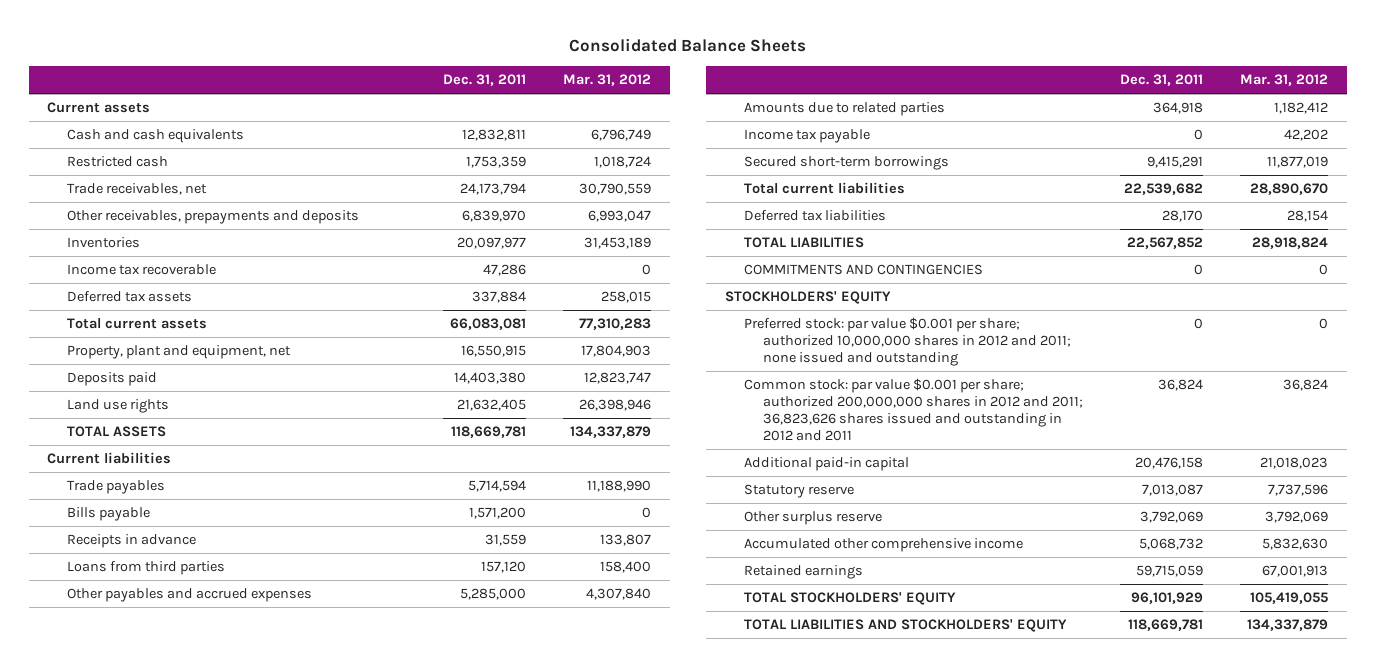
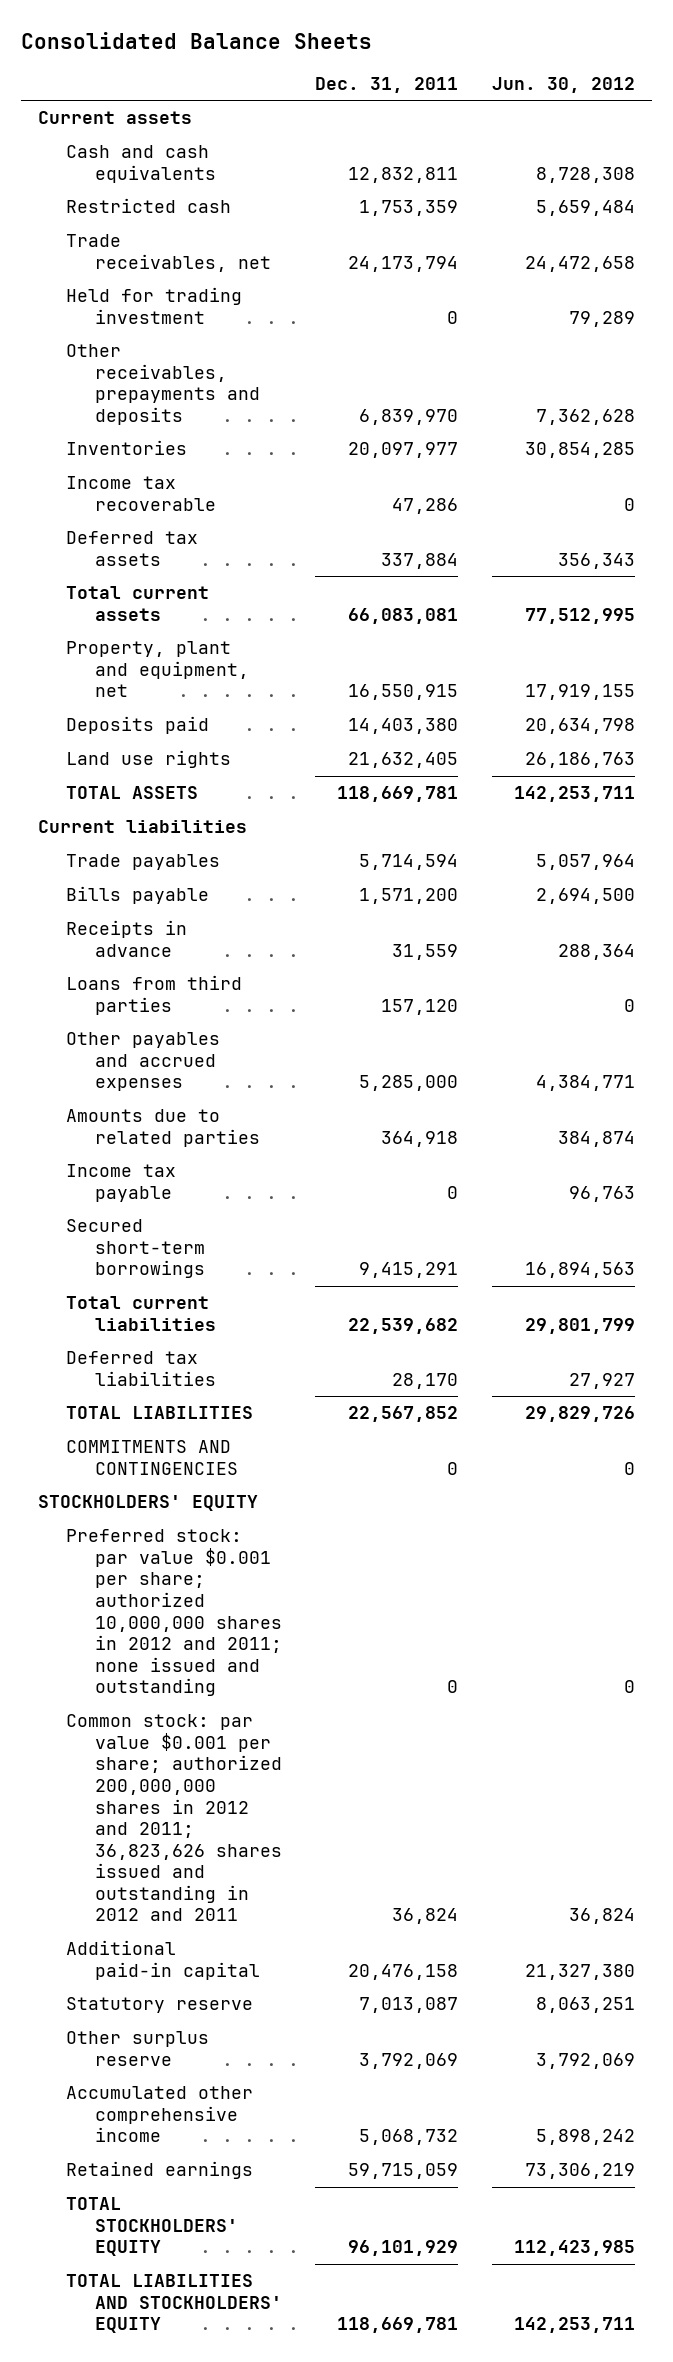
- | Dec. 31, 2011 | Mar. 31, 2012
+ | Dec. 31, 2011 | Jun. 30, 2012
+ Held for trading investment | 0 | 79,289

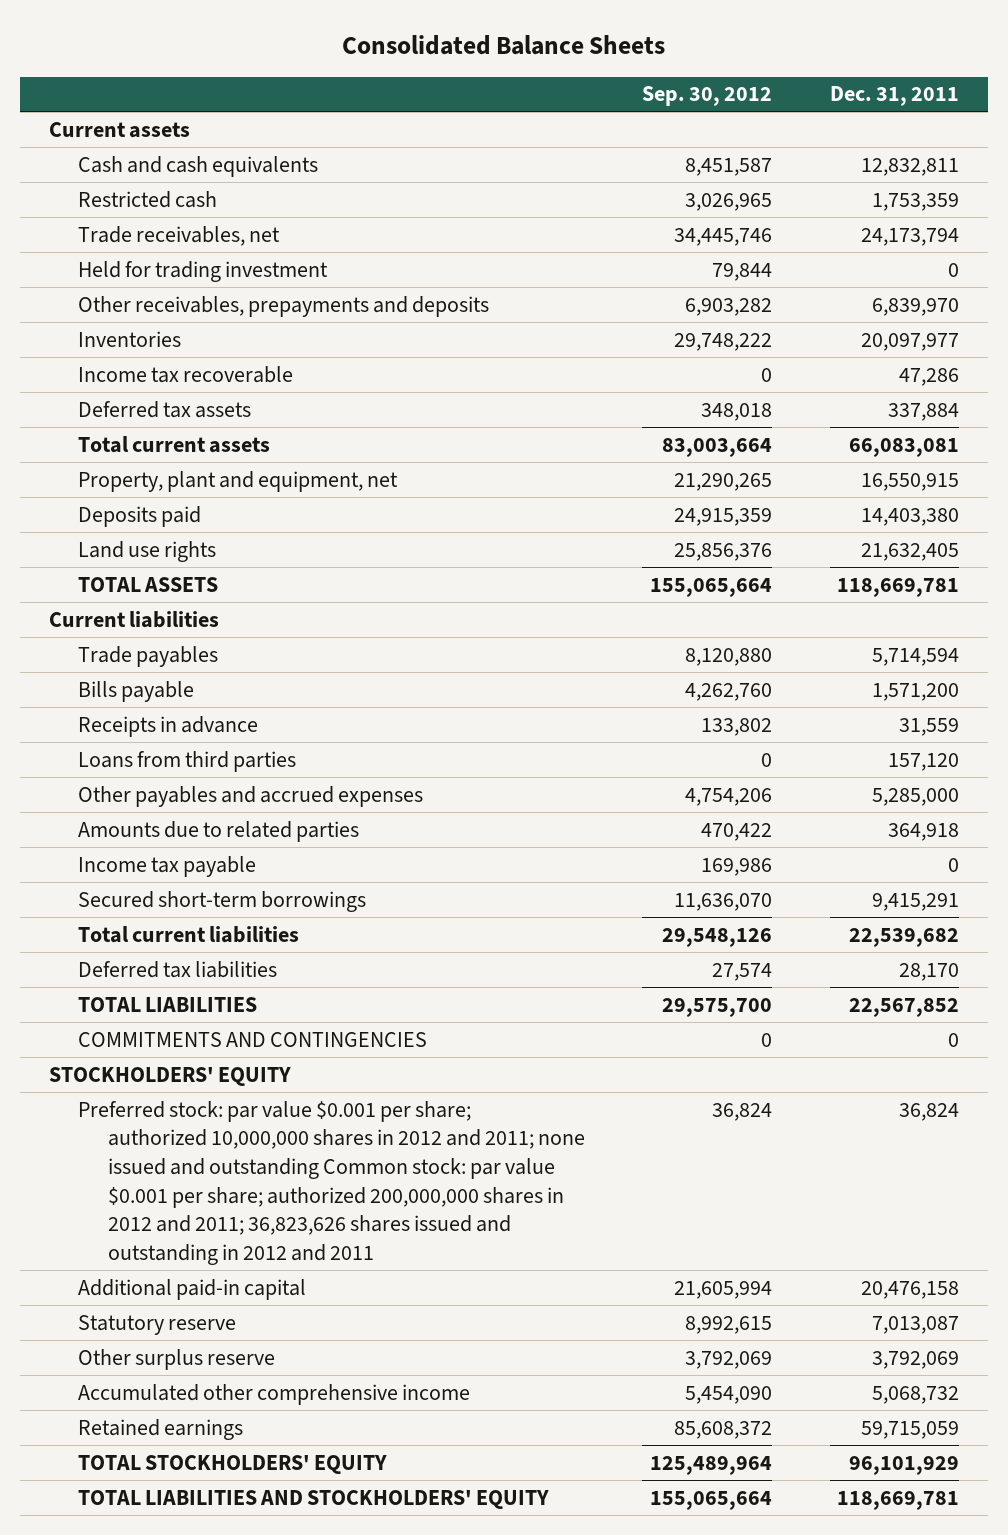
- | Dec. 31, 2011 | Jun. 30, 2012
+ | Sep. 30, 2012 | Dec. 31, 2011
- Preferred stock: par value $0.001 per share; authorized 10,000,000 shares in 2012 and 2011; none issued and outstanding | 0 | 0
- Common stock: par value $0.001 per share; authorized 200,000,000 shares in 2012 and 2011; 36,823,626 shares issued and outstanding in 2012 and 2011 | 36,824 | 36,824
+ Preferred stock: par value $0.001 per share; authorized 10,000,000 shares in 2012 and 2011; none issued and outstanding Common stock: par value $0.001 per share; authorized 200,000,000 shares in 2012 and 2011; 36,823,626 shares issued and outstanding in 2012 and 2011 | 36,824 | 36,824

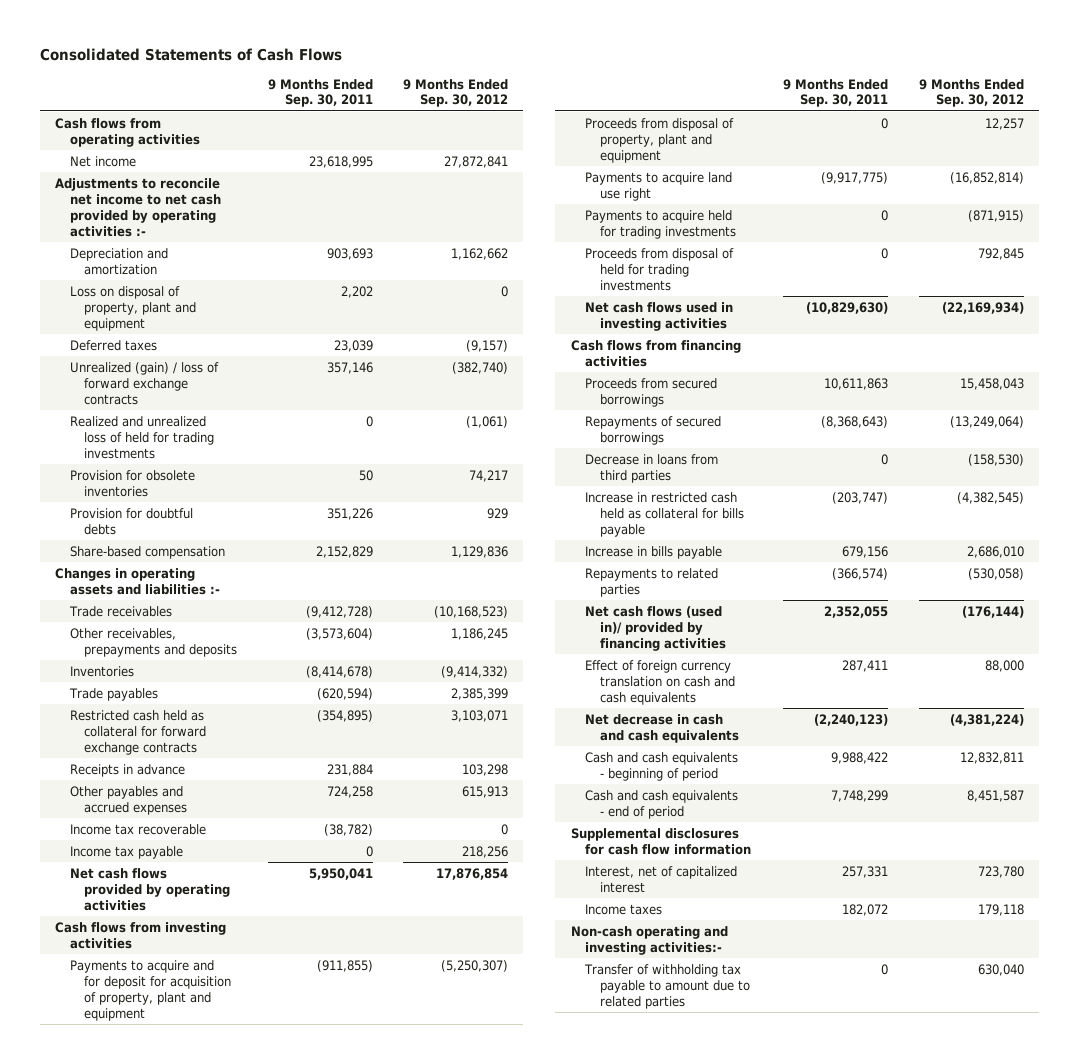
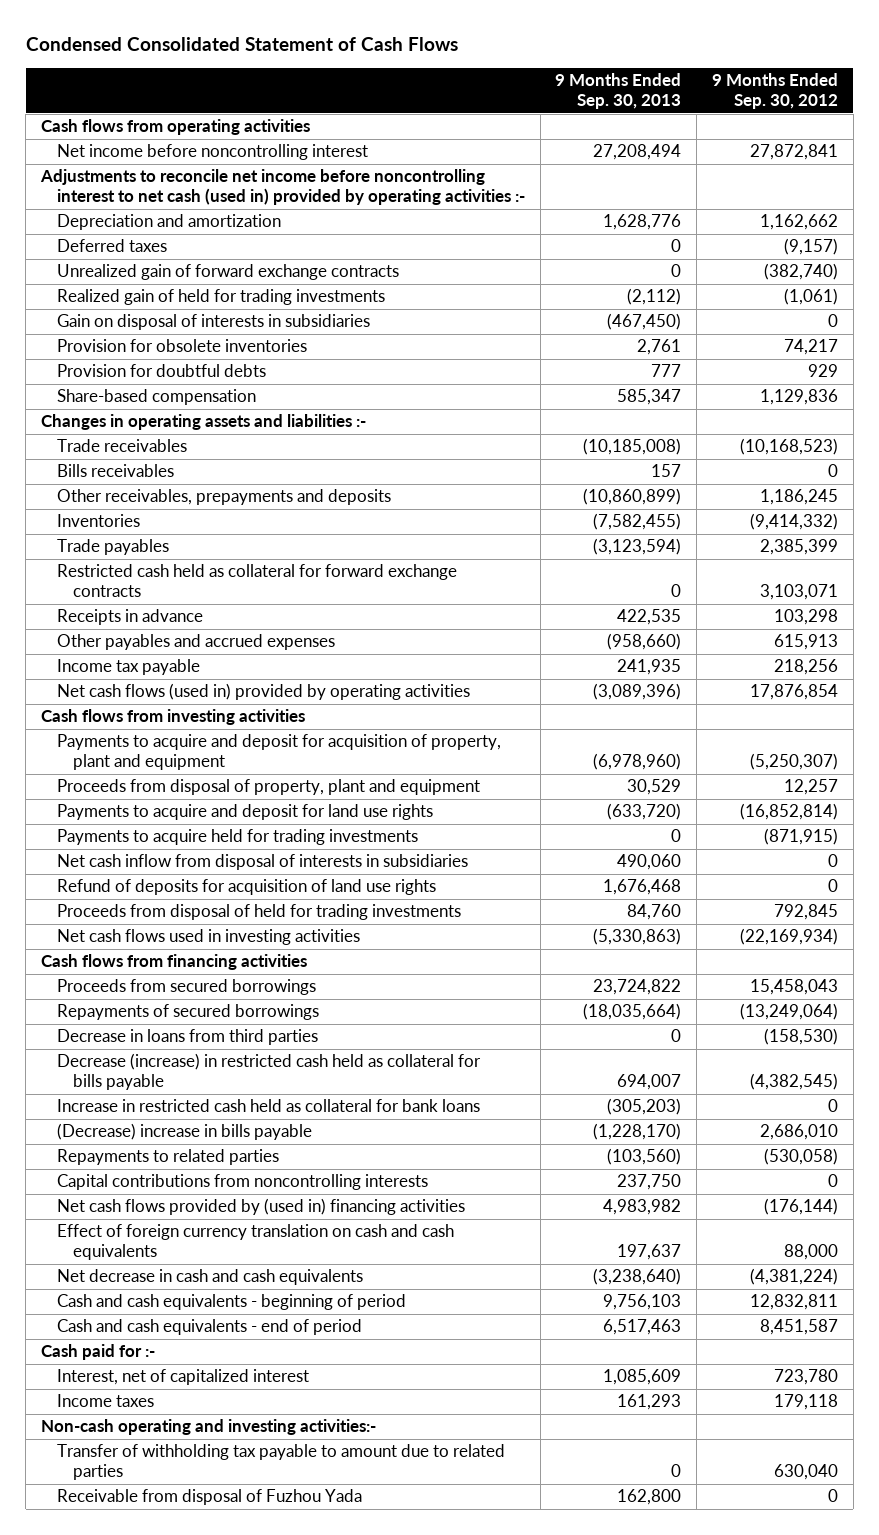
- Consolidated Statements of Cash Flows
+ Condensed Consolidated Statement of Cash Flows
- | 9 Months Ended Sep. 30, 2011 | 9 Months Ended Sep. 30, 2012
+ | 9 Months Ended Sep. 30, 2013 | 9 Months Ended Sep. 30, 2012
- Net income | 23,618,995 | 27,872,841
- Adjustments to reconcile net income to net cash provided by operating activities :-
+ Net income before noncontrolling interest | 27,208,494 | 27,872,841
+ Adjustments to reconcile net income before noncontrolling interest to net cash (used in) provided by operating activities :-
- Loss on disposal of property, plant and equipment | 2,202 | 0
- Unrealized (gain) / loss of forward exchange contracts | 357,146 | (382,740)
- Realized and unrealized loss of held for trading investments | 0 | (1,061)
+ Unrealized gain of forward exchange contracts | 0 | (382,740)
+ Realized gain of held for trading investments | (2,112) | (1,061)
+ Gain on disposal of interests in subsidiaries | (467,450) | 0
+ Bills receivables | 157 | 0
- Income tax recoverable | (38,782) | 0
- Net cash flows provided by operating activities | 5,950,041 | 17,876,854
+ Net cash flows (used in) provided by operating activities | (3,089,396) | 17,876,854
- Payments to acquire and for deposit for acquisition of property, plant and equipment | (911,855) | (5,250,307)
+ Payments to acquire and deposit for acquisition of property, plant and equipment | (6,978,960) | (5,250,307)
- Payments to acquire land use right | (9,917,775) | (16,852,814)
+ Payments to acquire and deposit for land use rights | (633,720) | (16,852,814)
+ Net cash inflow from disposal of interests in subsidiaries | 490,060 | 0
+ Refund of deposits for acquisition of land use rights | 1,676,468 | 0
- Increase in restricted cash held as collateral for bills payable | (203,747) | (4,382,545)
- Increase in bills payable | 679,156 | 2,686,010
+ Decrease (increase) in restricted cash held as collateral for bills payable | 694,007 | (4,382,545)
+ Increase in restricted cash held as collateral for bank loans | (305,203) | 0
+ (Decrease) increase in bills payable | (1,228,170) | 2,686,010
- Net cash flows (used in)/ provided by financing activities | 2,352,055 | (176,144)
+ Capital contributions from noncontrolling interests | 237,750 | 0
+ Net cash flows provided by (used in) financing activities | 4,983,982 | (176,144)
- Supplemental disclosures for cash flow information
+ Cash paid for :-
+ Receivable from disposal of Fuzhou Yada | 162,800 | 0

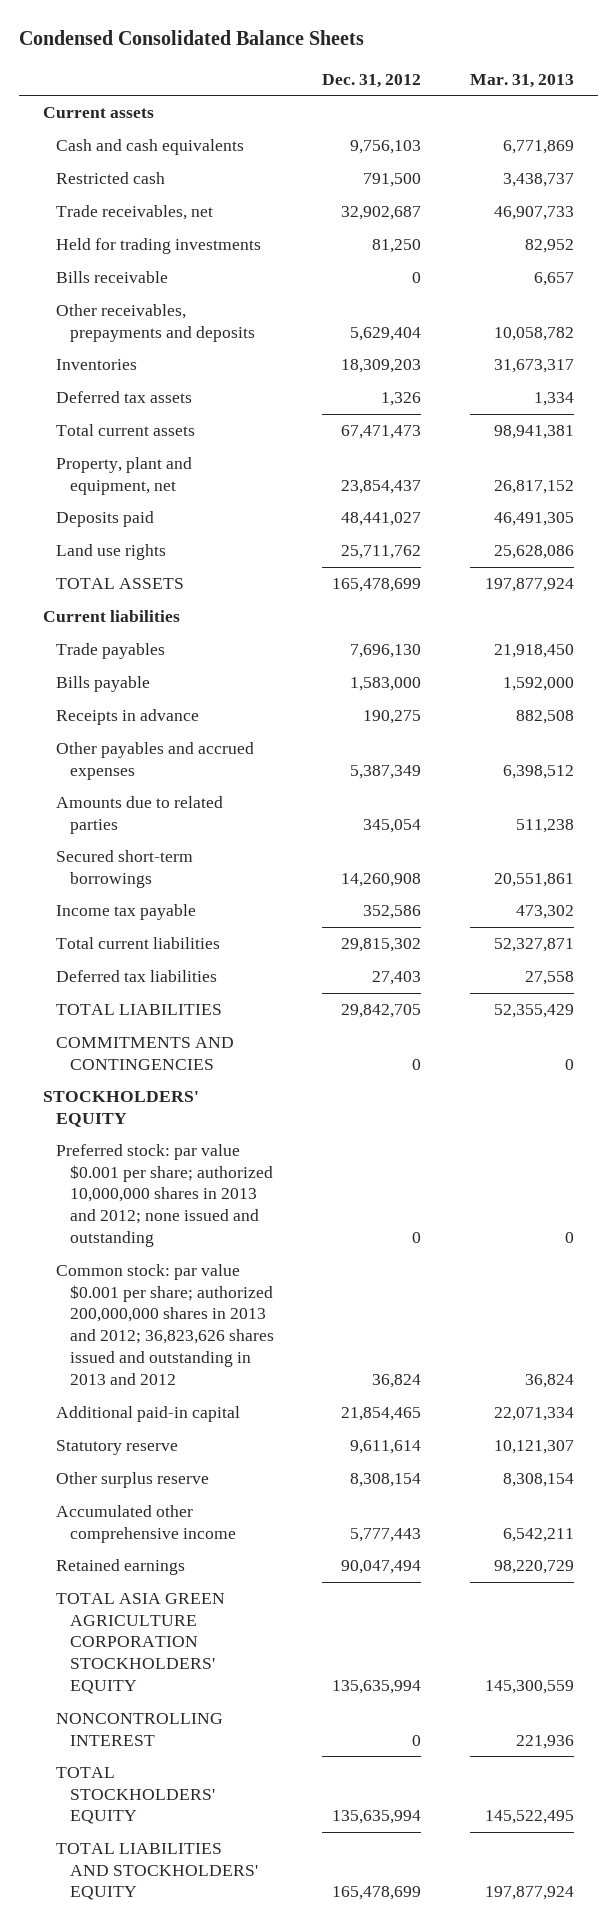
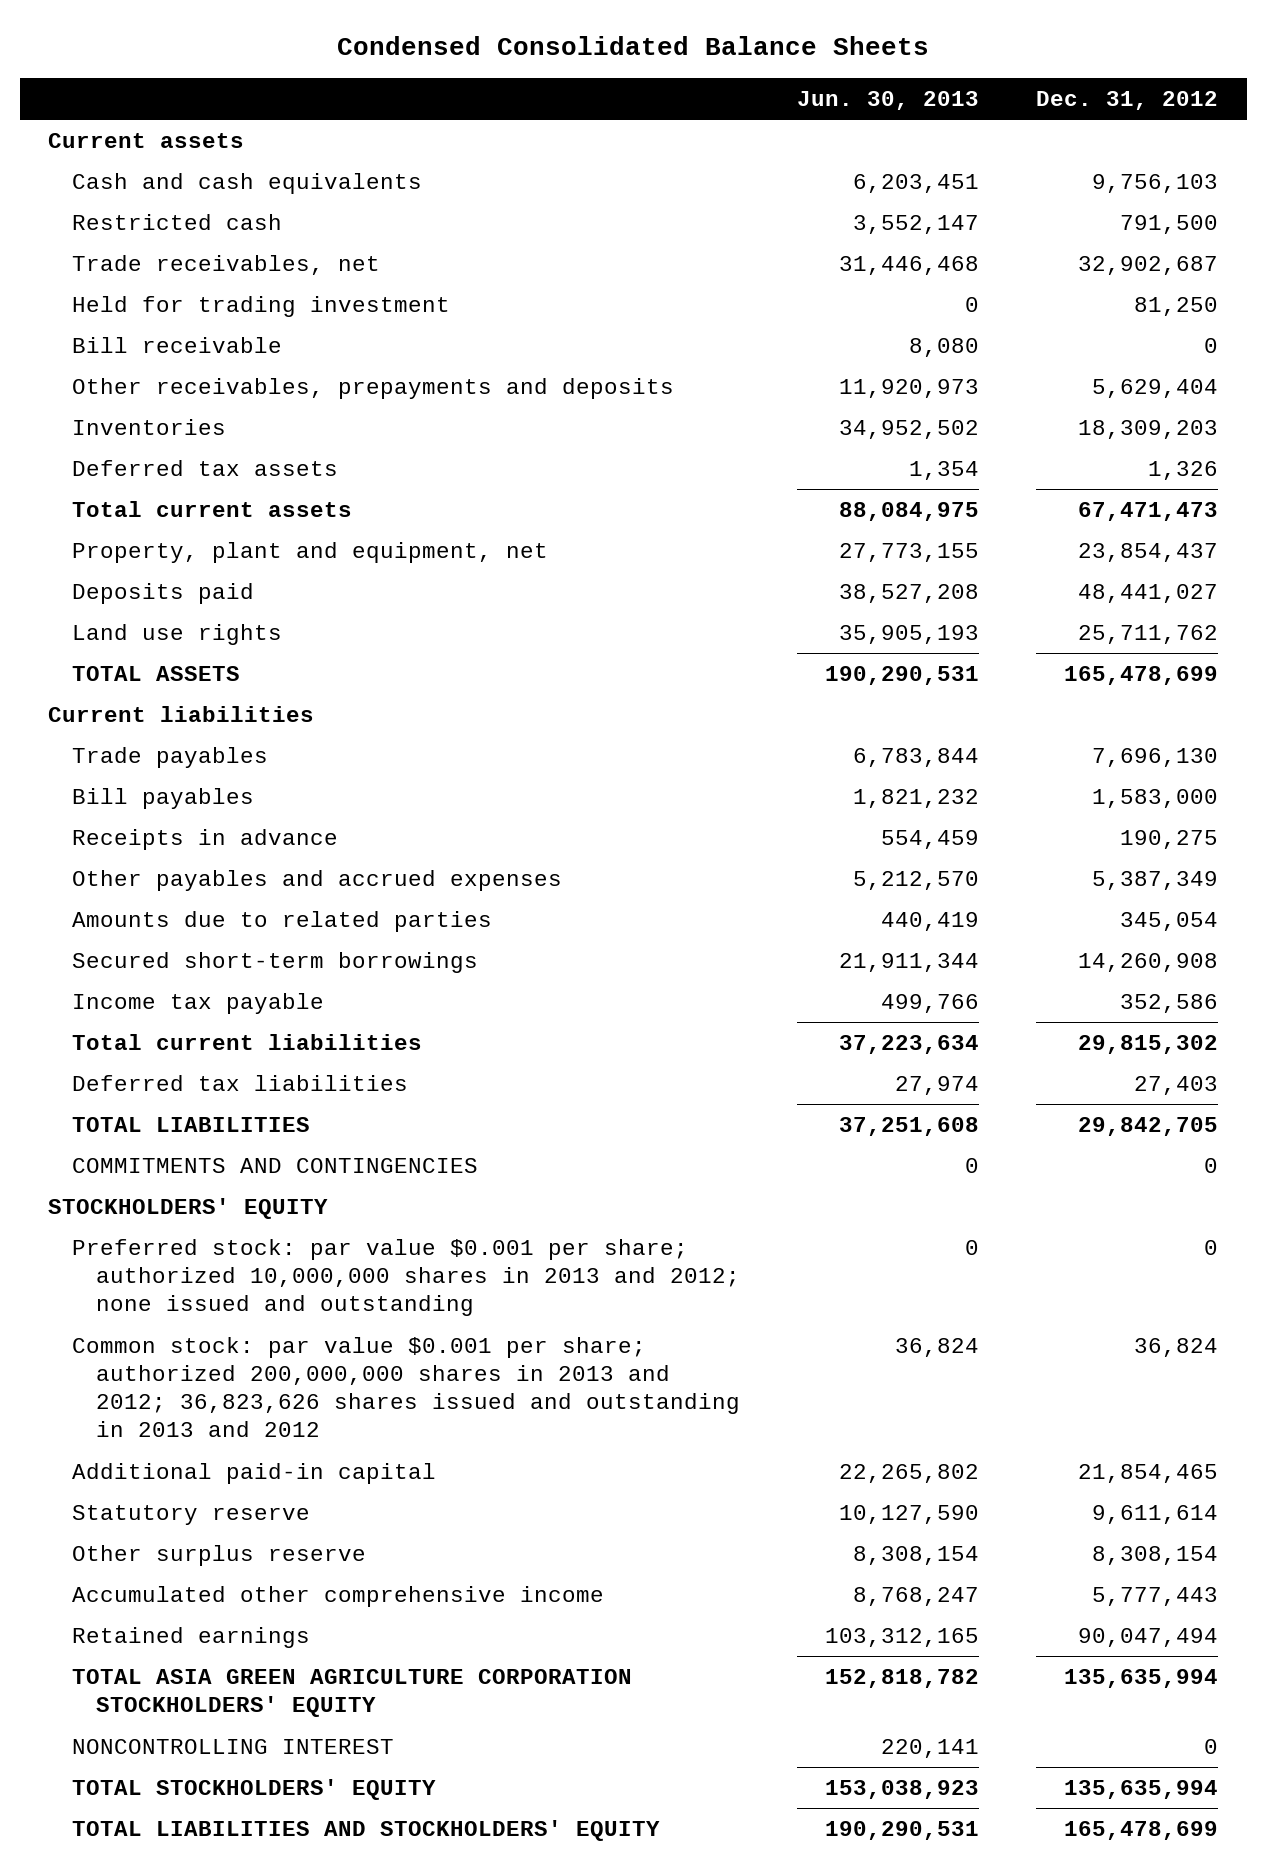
- | Dec. 31, 2012 | Mar. 31, 2013
+ | Jun. 30, 2013 | Dec. 31, 2012
- Held for trading investments | 81,250 | 82,952
- Bills receivable | 0 | 6,657
+ Held for trading investment | 0 | 81,250
+ Bill receivable | 8,080 | 0
- Bills payable | 1,583,000 | 1,592,000
+ Bill payables | 1,821,232 | 1,583,000

